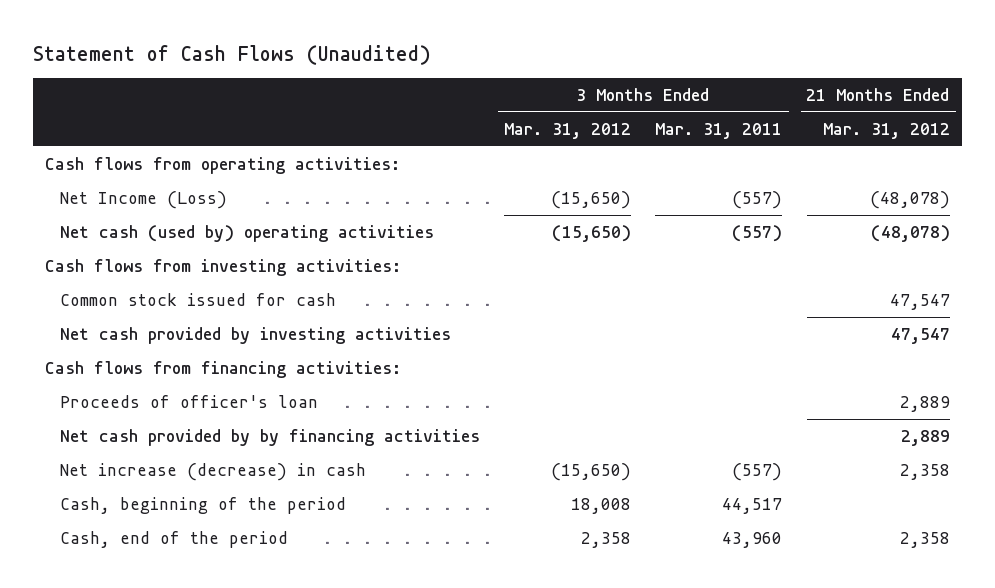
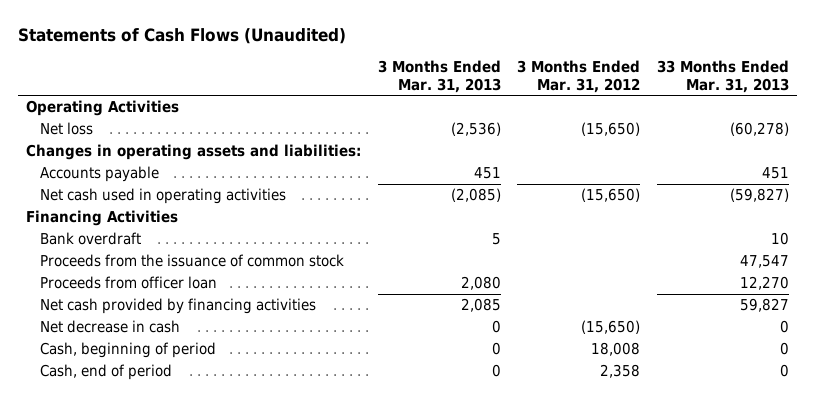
- Statement of Cash Flows (Unaudited)
+ Statements of Cash Flows (Unaudited)
- | 3 Months Ended Mar. 31, 2012 | 3 Months Ended Mar. 31, 2011 | 21 Months Ended Mar. 31, 2012
+ | 3 Months Ended Mar. 31, 2013 | 3 Months Ended Mar. 31, 2012 | 33 Months Ended Mar. 31, 2013
- Cash flows from operating activities:
- Net Income (Loss) | (15,650) | (557) | (48,078)
- Net cash (used by) operating activities | (15,650) | (557) | (48,078)
- Cash flows from investing activities:
- Common stock issued for cash | | | 47,547
- Net cash provided by investing activities | | | 47,547
- Cash flows from financing activities:
- Proceeds of officer's loan | | | 2,889
- Net cash provided by by financing activities | | | 2,889
- Net increase (decrease) in cash | (15,650) | (557) | 2,358
- Cash, beginning of the period | 18,008 | 44,517 |
- Cash, end of the period | 2,358 | 43,960 | 2,358
+ Operating Activities
+ Net loss | (2,536) | (15,650) | (60,278)
+ Changes in operating assets and liabilities:
+ Accounts payable | 451 | | 451
+ Net cash used in operating activities | (2,085) | (15,650) | (59,827)
+ Financing Activities
+ Bank overdraft | 5 | | 10
+ Proceeds from the issuance of common stock | | | 47,547
+ Proceeds from officer loan | 2,080 | | 12,270
+ Net cash provided by financing activities | 2,085 | | 59,827
+ Net decrease in cash | 0 | (15,650) | 0
+ Cash, beginning of period | 0 | 18,008 | 0
+ Cash, end of period | 0 | 2,358 | 0

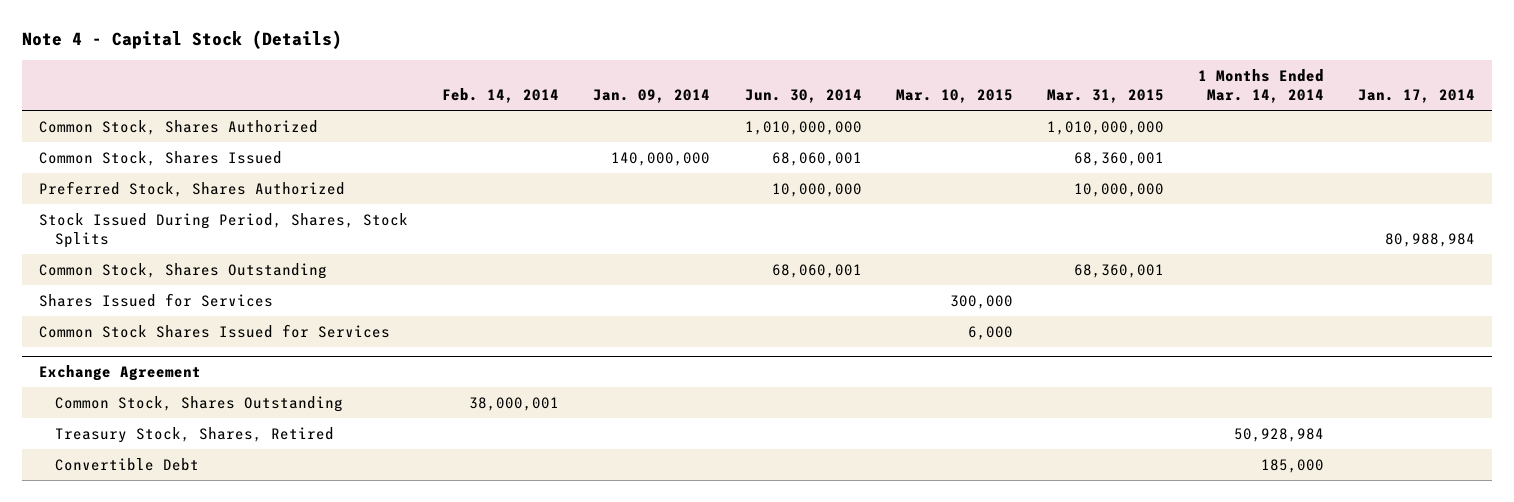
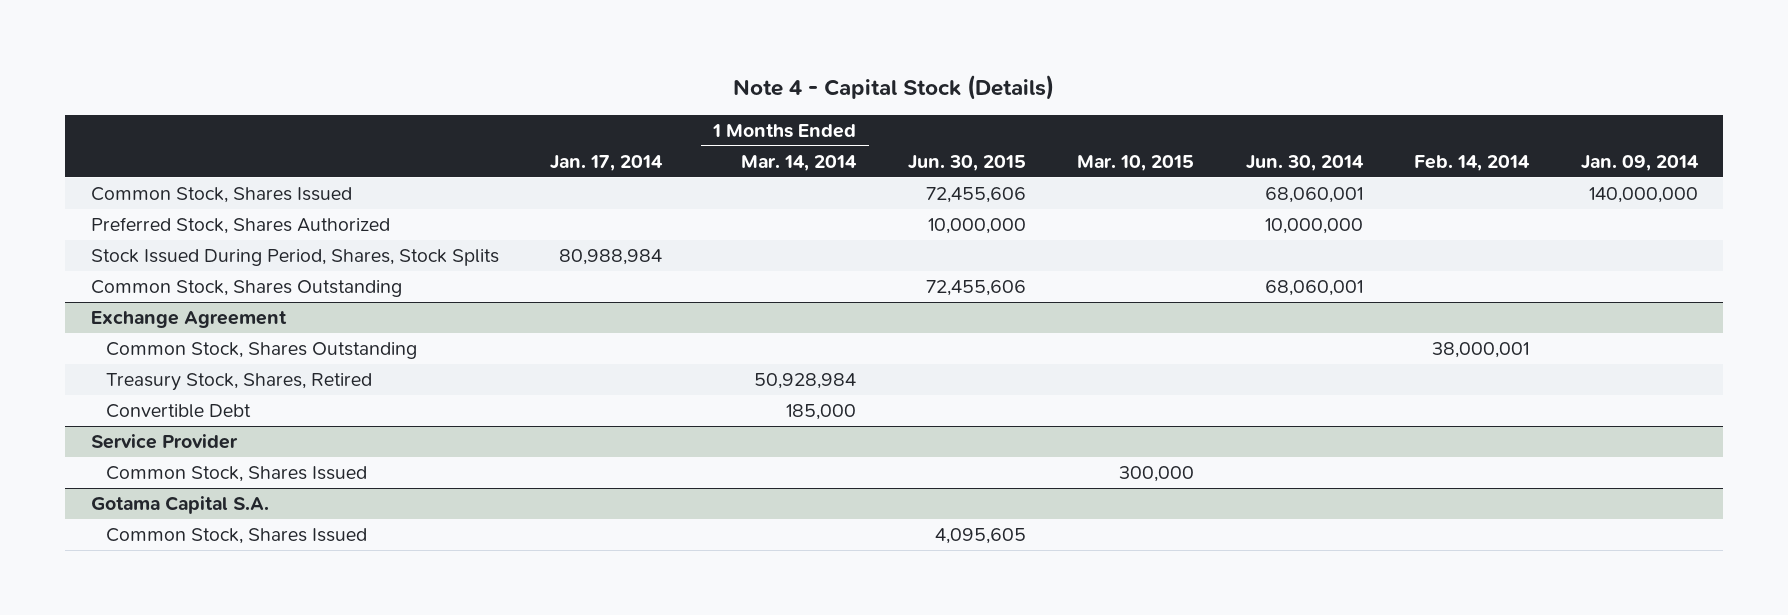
- | Feb. 14, 2014 | Jan. 09, 2014 | Jun. 30, 2014 | Mar. 10, 2015 | Mar. 31, 2015 | 1 Months Ended Mar. 14, 2014 | Jan. 17, 2014
+ | Jan. 17, 2014 | 1 Months Ended Mar. 14, 2014 | Jun. 30, 2015 | Mar. 10, 2015 | Jun. 30, 2014 | Feb. 14, 2014 | Jan. 09, 2014
- Common Stock, Shares Authorized | | | 1,010,000,000 | | 1,010,000,000 | |
- Shares Issued for Services | | | | 300,000 | | |
- Common Stock Shares Issued for Services | | | | 6,000 | | |
+ Service Provider
+ Common Stock, Shares Issued | | | | 300,000 | | |
+ Gotama Capital S.A.
+ Common Stock, Shares Issued | | | 4,095,605 | | | |

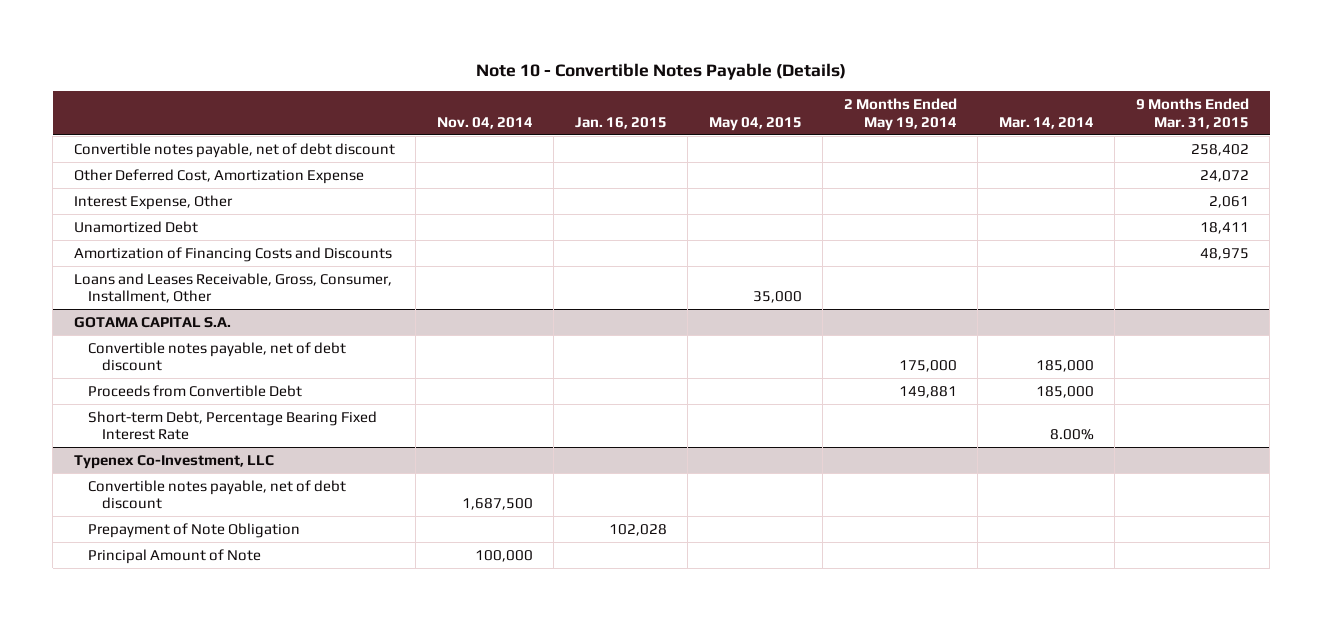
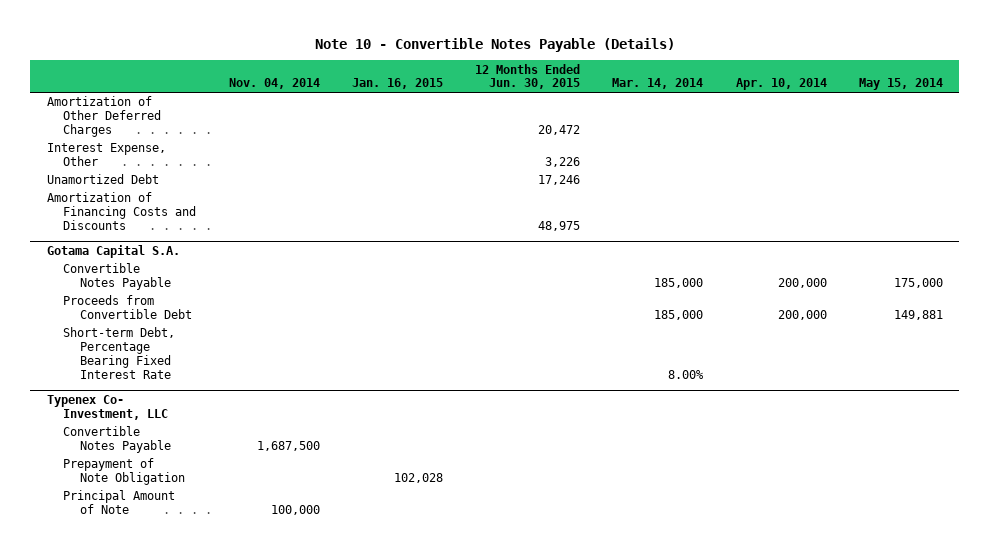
- | Nov. 04, 2014 | Jan. 16, 2015 | May 04, 2015 | 2 Months Ended May 19, 2014 | Mar. 14, 2014 | 9 Months Ended Mar. 31, 2015
+ | Nov. 04, 2014 | Jan. 16, 2015 | 12 Months Ended Jun. 30, 2015 | Mar. 14, 2014 | Apr. 10, 2014 | May 15, 2014
- Convertible notes payable, net of debt discount | | | | | | 258,402
- Other Deferred Cost, Amortization Expense | | | | | | 24,072
+ Amortization of Other Deferred Charges | | | 20,472 | | |
- Loans and Leases Receivable, Gross, Consumer, Installment, Other | | | 35,000 | | |
- GOTAMA CAPITAL S.A.
- Convertible notes payable, net of debt discount | | | | 175,000 | 185,000 |
+ Gotama Capital S.A.
+ Convertible Notes Payable | | | | 185,000 | 200,000 | 175,000
- Typenex Co-Investment, LLC
- Convertible notes payable, net of debt discount | 1,687,500 | | | | |
+ Typenex Co- Investment, LLC
+ Convertible Notes Payable | 1,687,500 | | | | |

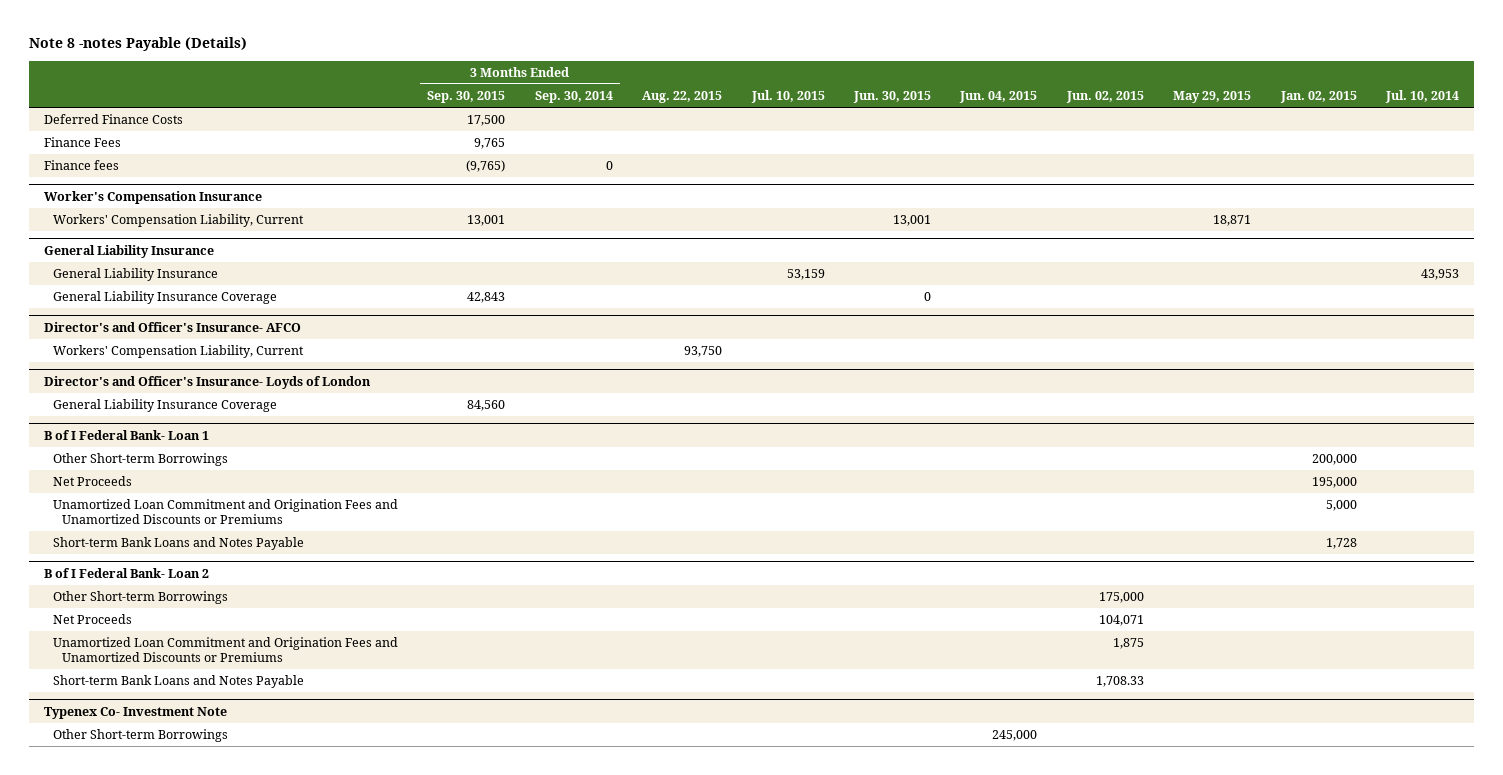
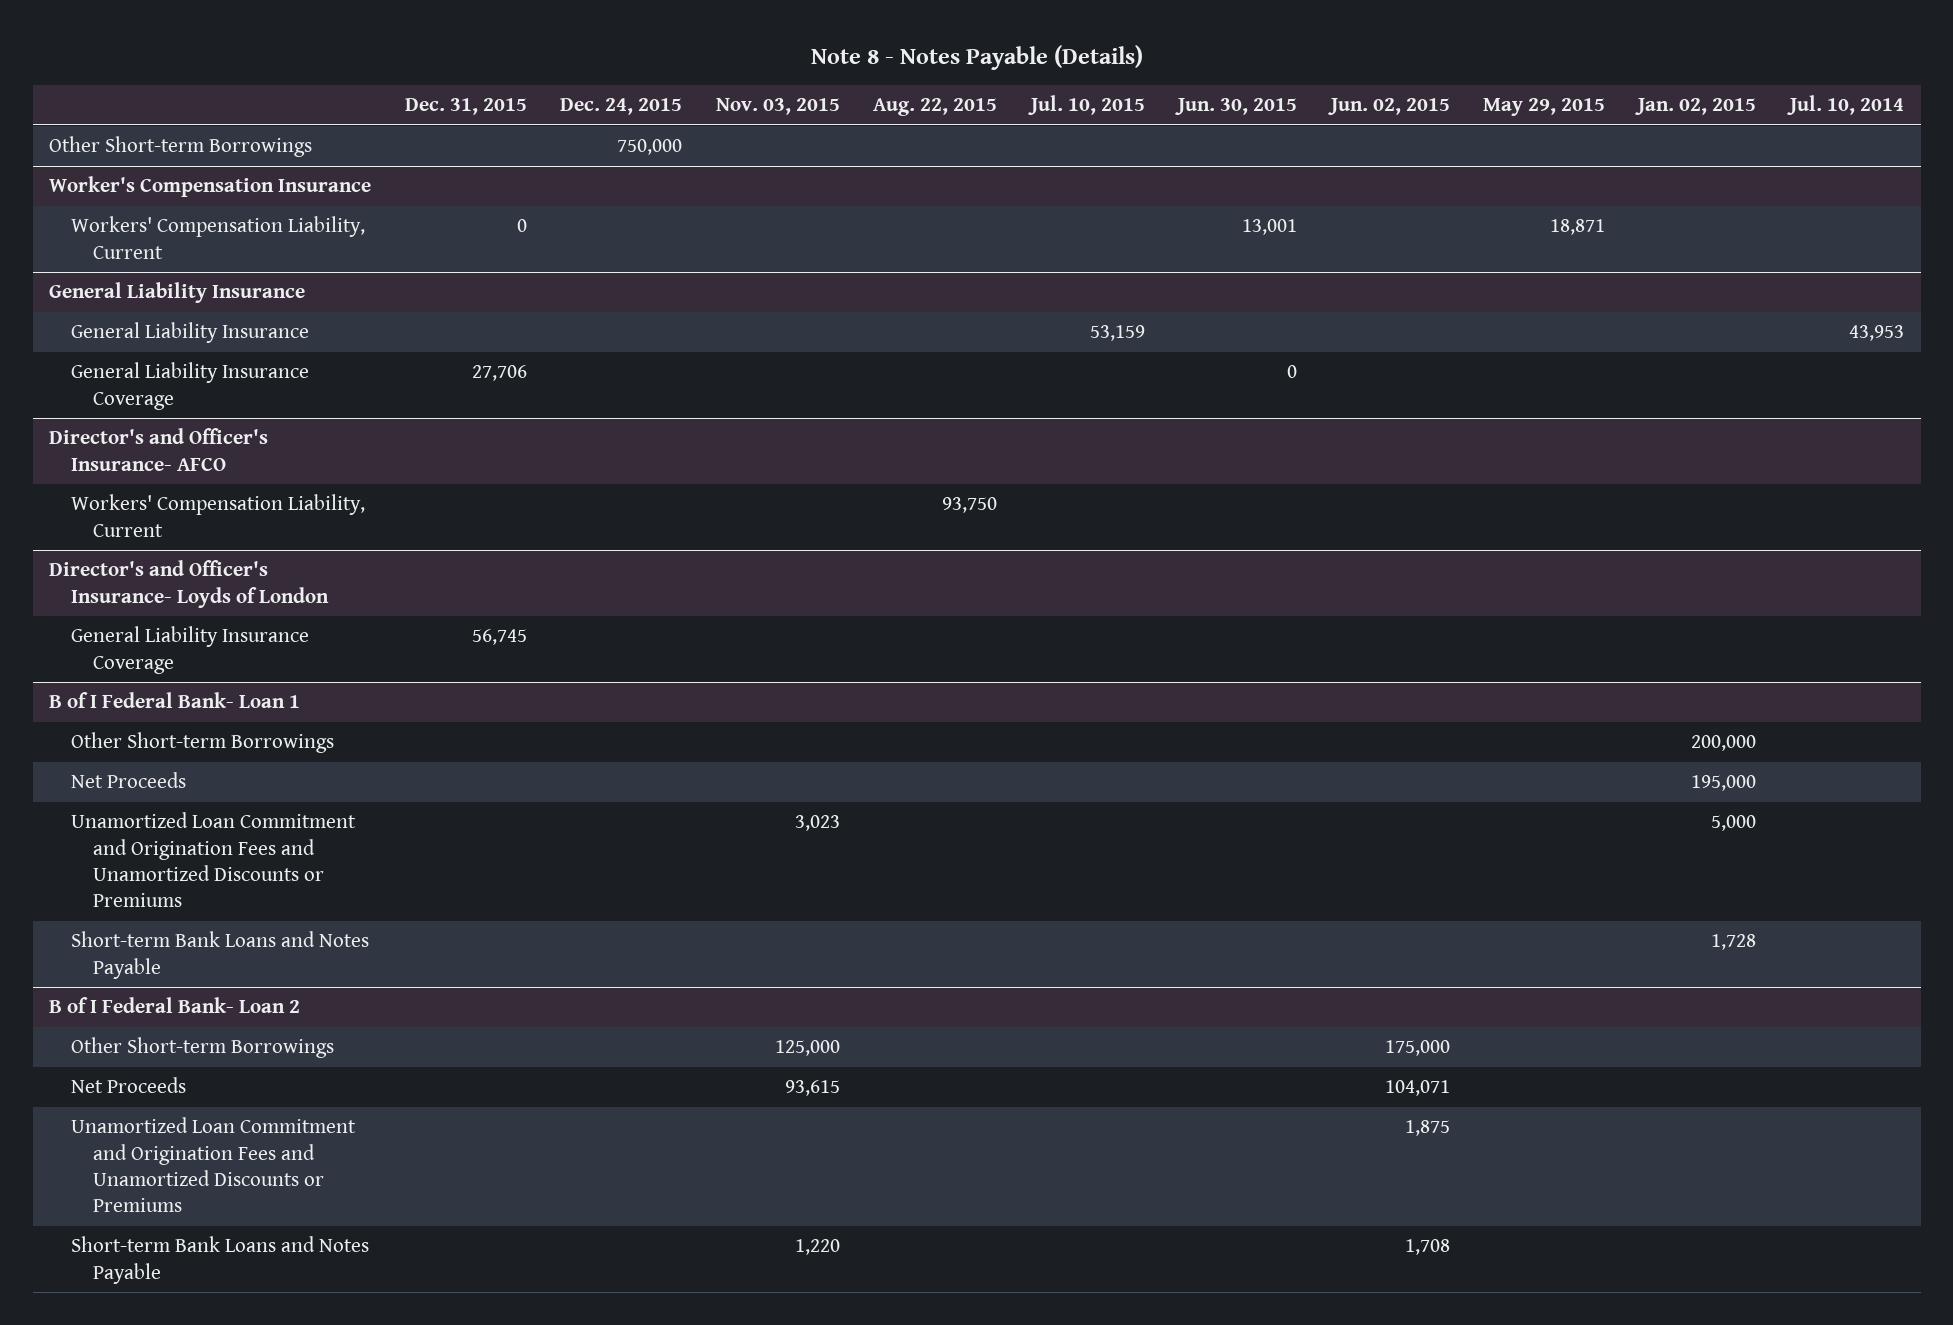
- Note 8 -notes Payable (Details)
+ Note 8 - Notes Payable (Details)
- | 3 Months Ended Sep. 30, 2015 | 3 Months Ended Sep. 30, 2014 | Aug. 22, 2015 | Jul. 10, 2015 | Jun. 30, 2015 | Jun. 04, 2015 | Jun. 02, 2015 | May 29, 2015 | Jan. 02, 2015 | Jul. 10, 2014
+ | Dec. 31, 2015 | Dec. 24, 2015 | Nov. 03, 2015 | Aug. 22, 2015 | Jul. 10, 2015 | Jun. 30, 2015 | Jun. 02, 2015 | May 29, 2015 | Jan. 02, 2015 | Jul. 10, 2014
- Deferred Finance Costs | 17,500 | | | | | | | | |
- Finance Fees | 9,765 | | | | | | | | |
- Finance fees | (9,765) | 0 | | | | | | | |
+ Other Short-term Borrowings | | 750,000 | | | | | | | |
@ B of I Federal Bank- Loan 2
- Short-term Bank Loans and Notes Payable | | | | | | | 1,708.33 | | |
- Typenex Co- Investment Note
- Other Short-term Borrowings | | | | | | 245,000 | | | |
@ B of I Federal Bank- Loan 2
+ Short-term Bank Loans and Notes Payable | | | 1,220 | | | | 1,708 | | |

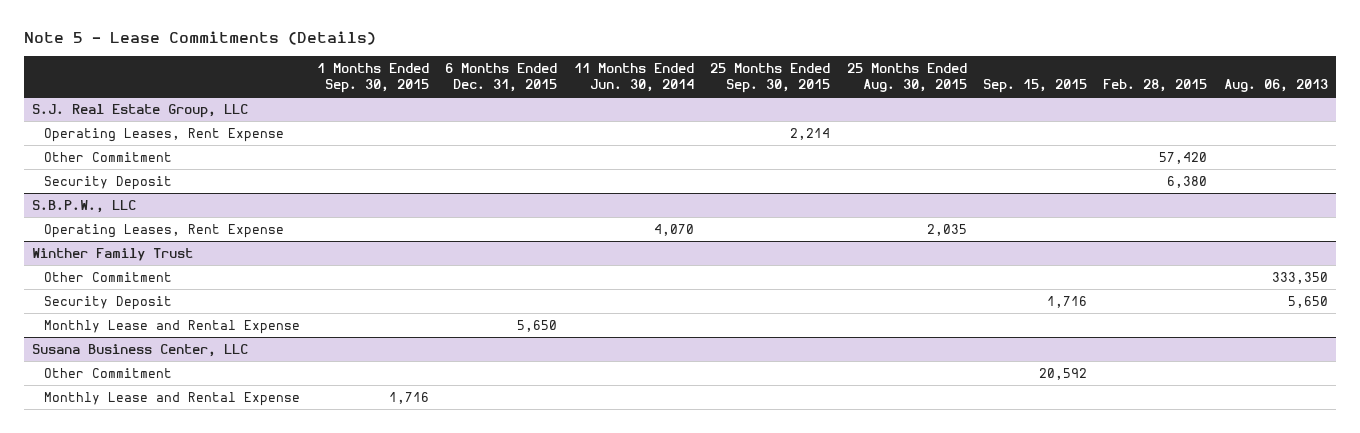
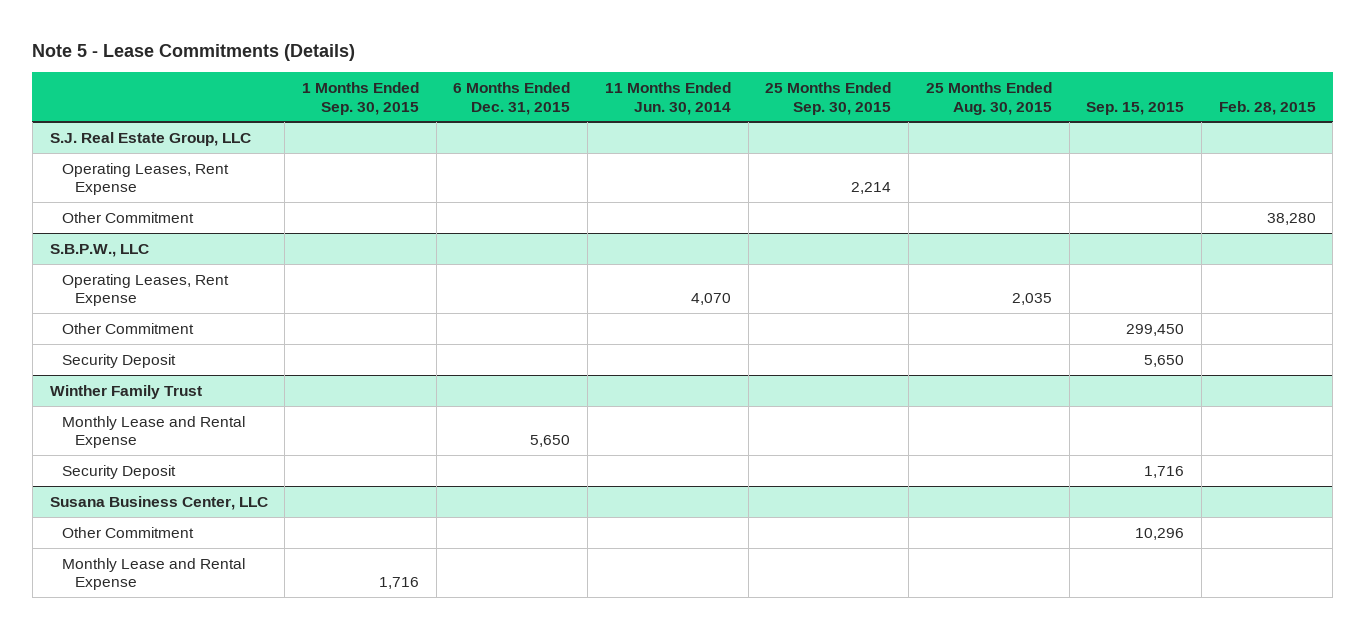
- | 1 Months Ended Sep. 30, 2015 | 6 Months Ended Dec. 31, 2015 | 11 Months Ended Jun. 30, 2014 | 25 Months Ended Sep. 30, 2015 | 25 Months Ended Aug. 30, 2015 | Sep. 15, 2015 | Feb. 28, 2015 | Aug. 06, 2013
+ | 1 Months Ended Sep. 30, 2015 | 6 Months Ended Dec. 31, 2015 | 11 Months Ended Jun. 30, 2014 | 25 Months Ended Sep. 30, 2015 | 25 Months Ended Aug. 30, 2015 | Sep. 15, 2015 | Feb. 28, 2015
@ S.J. Real Estate Group, LLC
- Other Commitment | | | | | | | 57,420 |
- Security Deposit | | | | | | | 6,380 |
+ Other Commitment | | | | | | | 38,280
@ S.B.P.W., LLC
+ Other Commitment | | | | | | 299,450 |
+ Security Deposit | | | | | | 5,650 |
@ Winther Family Trust
- Other Commitment | | | | | | | | 333,350
moved down: Security Deposit | | | | | | 1,716 |
@ Susana Business Center, LLC
- Other Commitment | | | | | | 20,592 | |
+ Other Commitment | | | | | | 10,296 |

